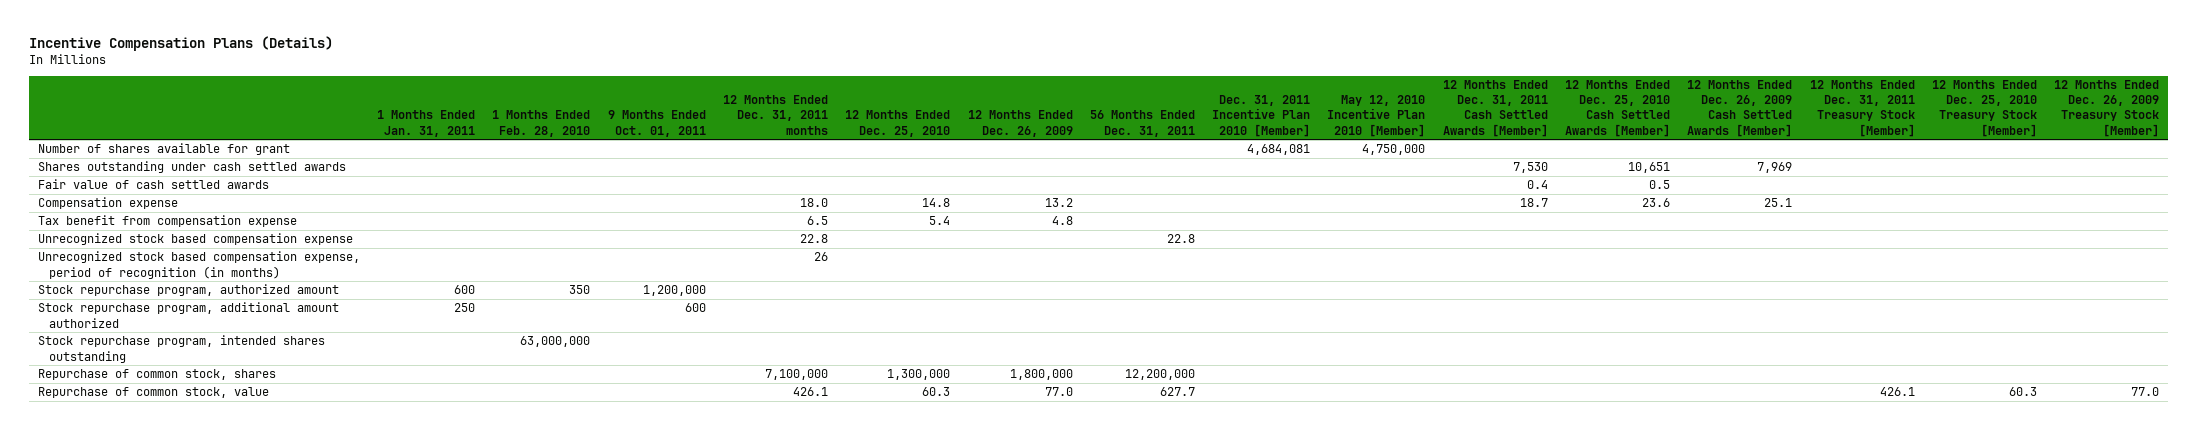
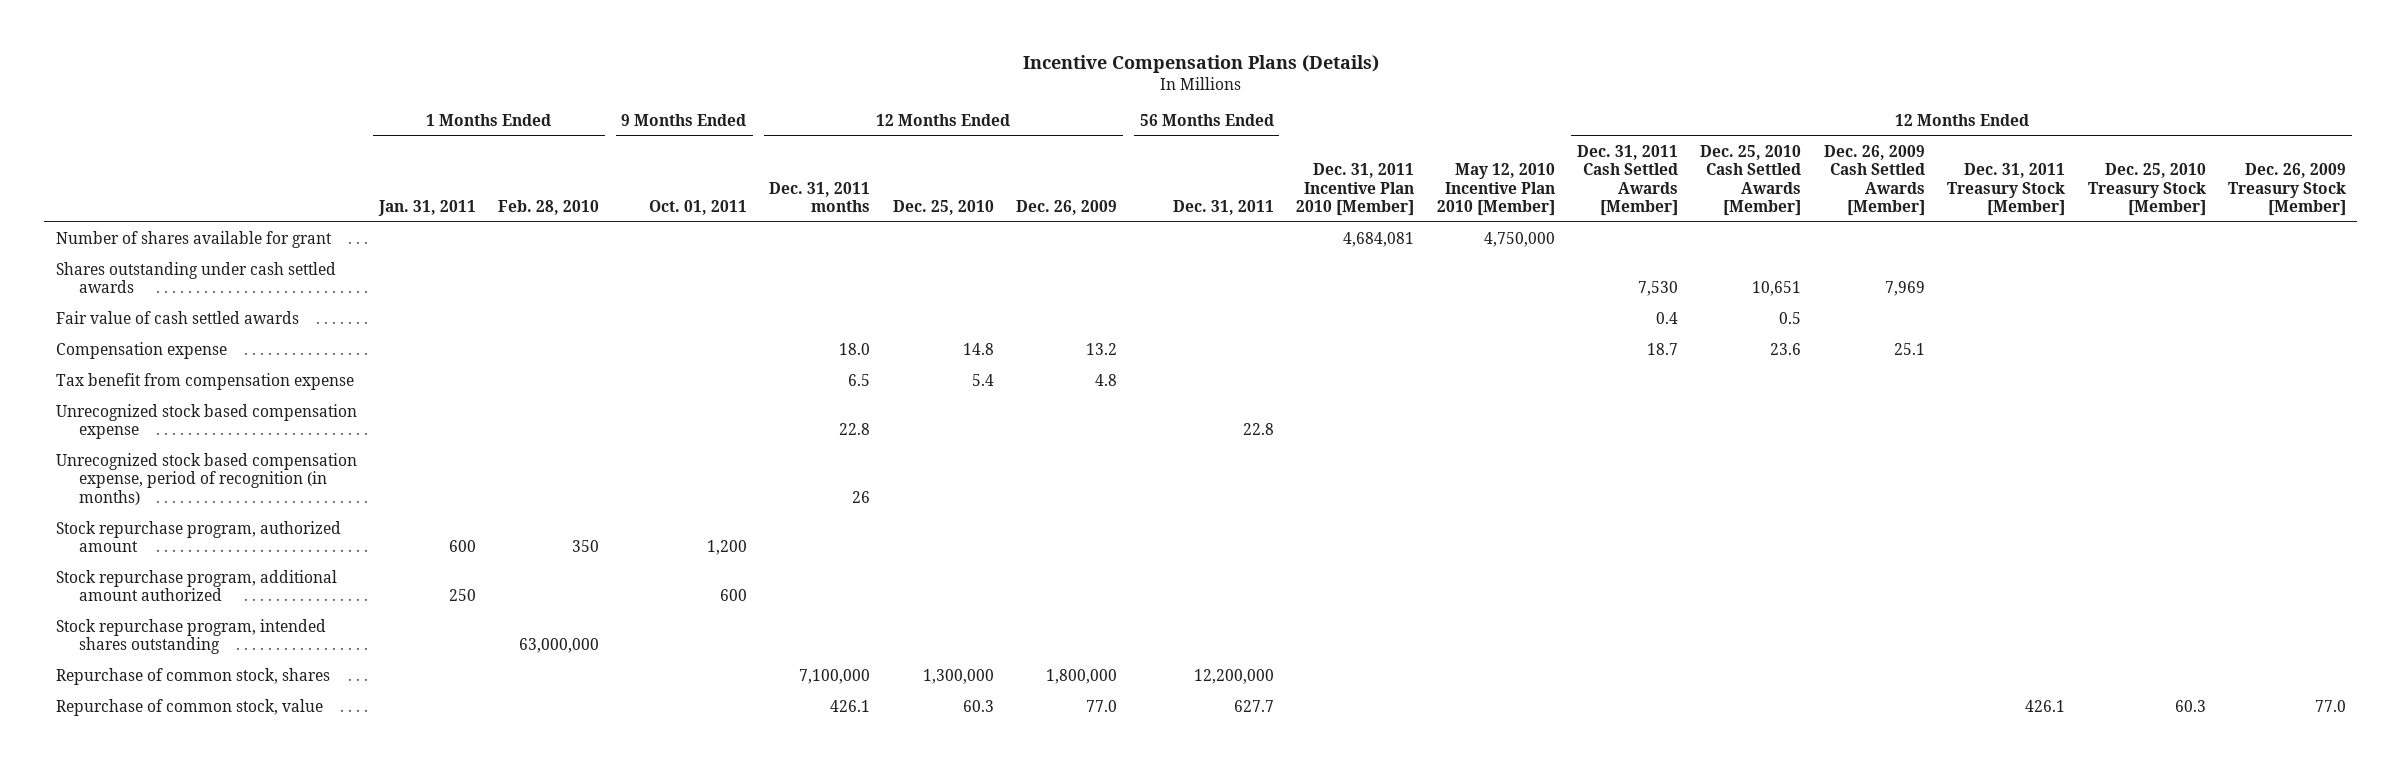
- Stock repurchase program, authorized amount | 600 | 350 | 1,200,000 | | | | | | | | | | | |
+ Stock repurchase program, authorized amount | 600 | 350 | 1,200 | | | | | | | | | | | |

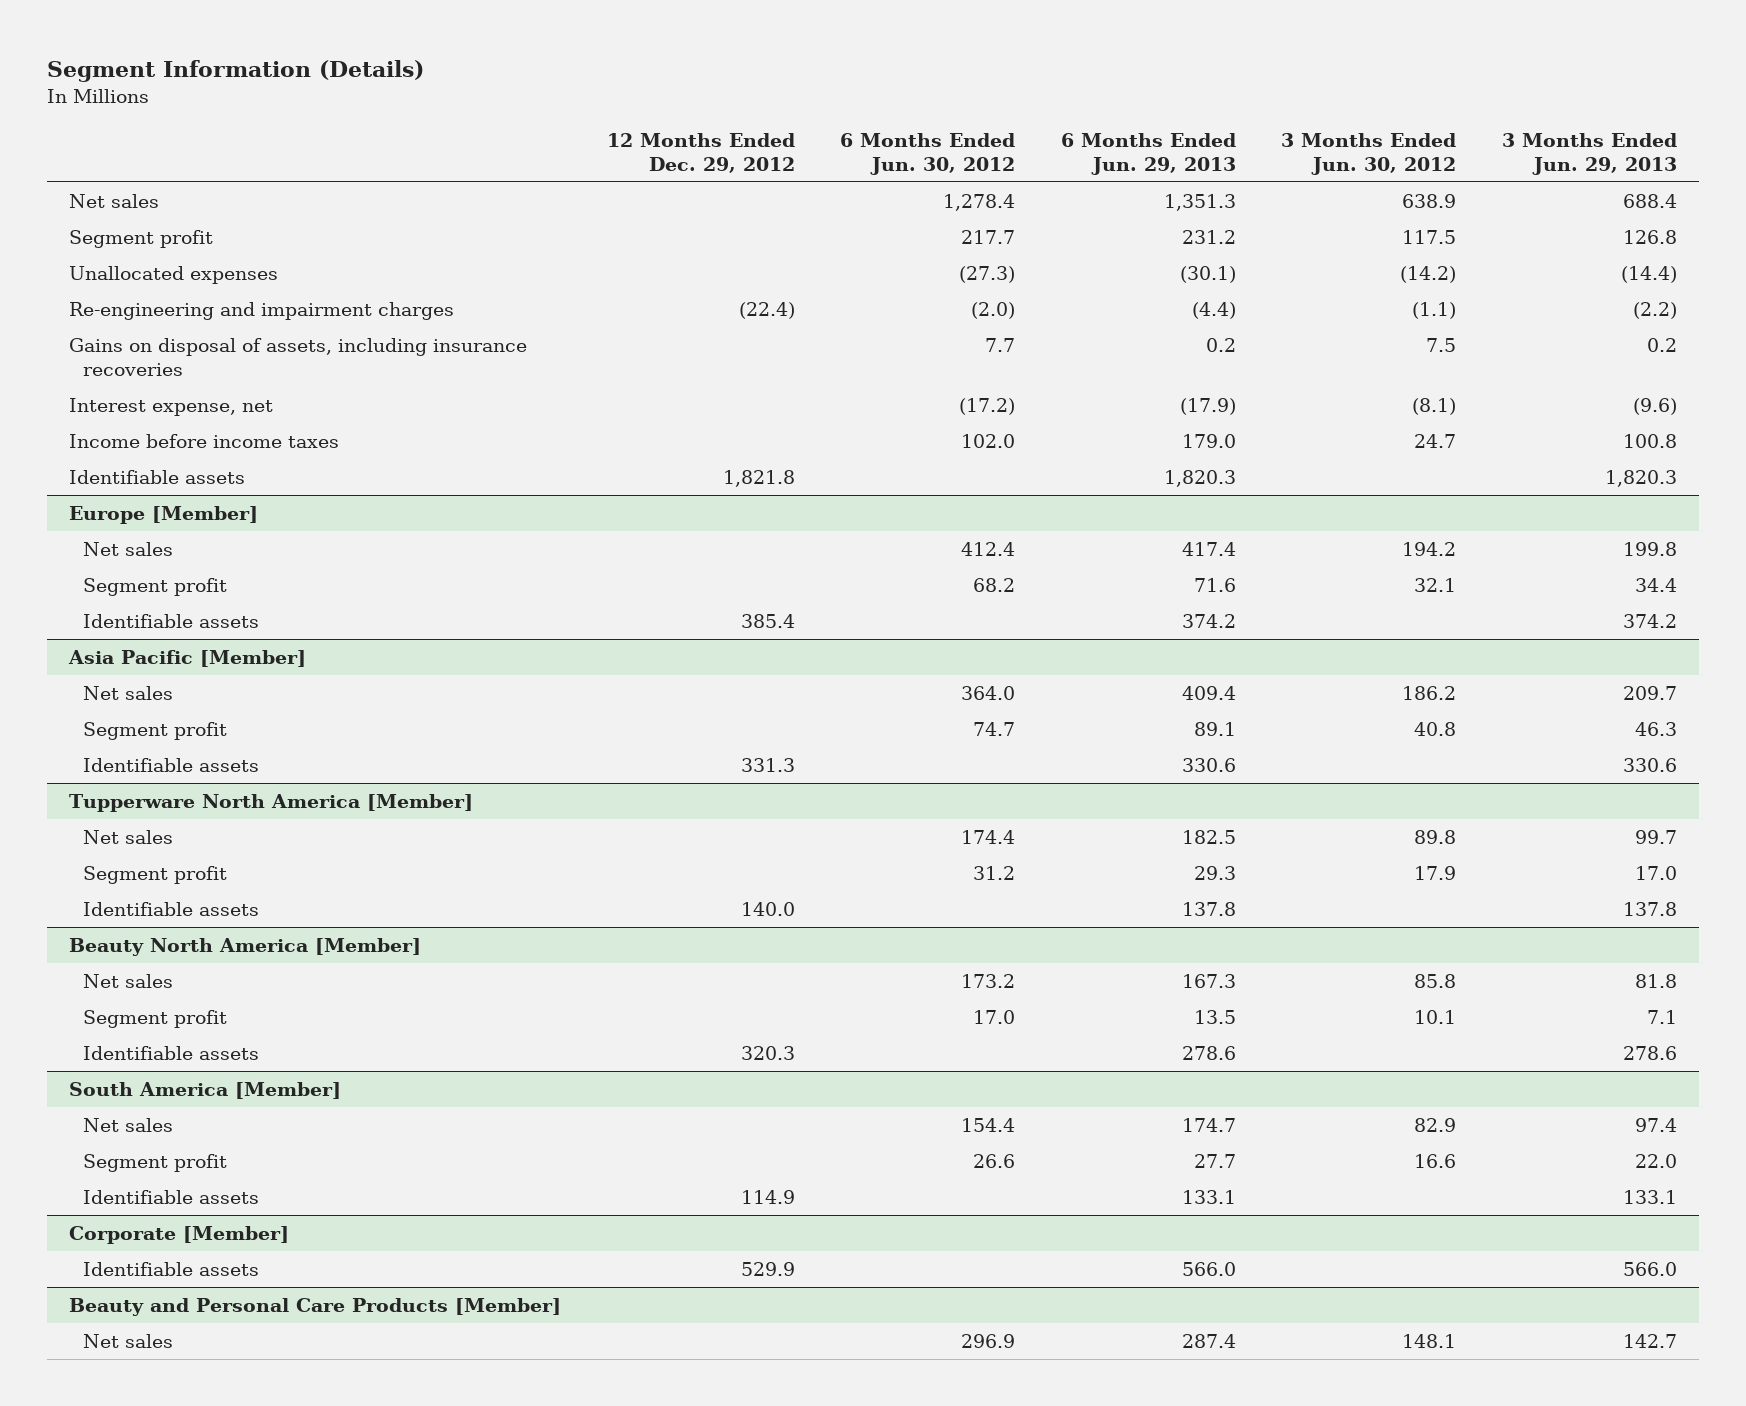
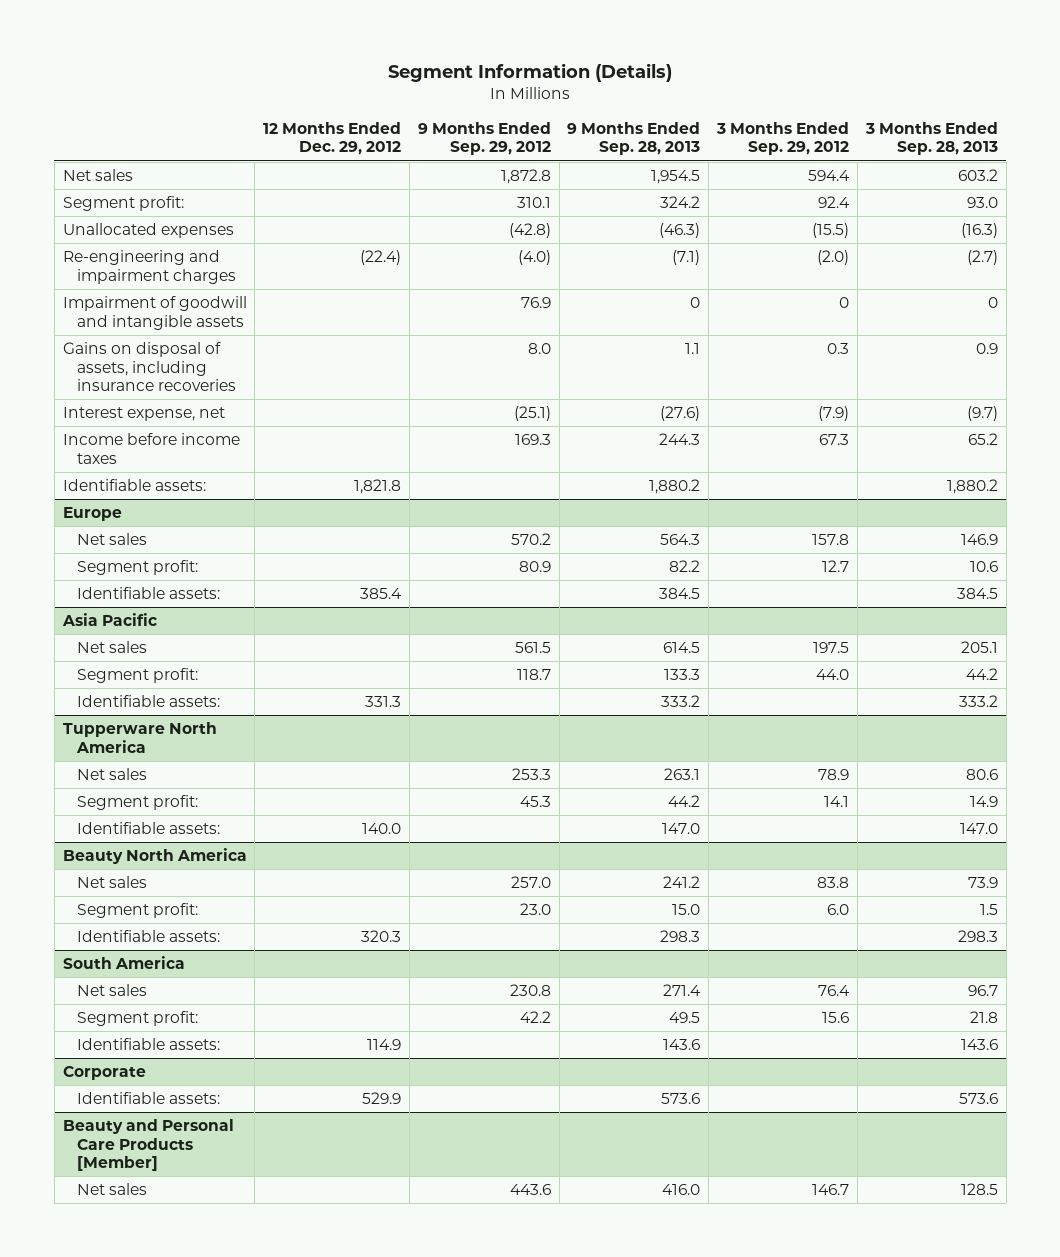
- | 12 Months Ended Dec. 29, 2012 | 6 Months Ended Jun. 30, 2012 | 6 Months Ended Jun. 29, 2013 | 3 Months Ended Jun. 30, 2012 | 3 Months Ended Jun. 29, 2013
+ | 12 Months Ended Dec. 29, 2012 | 9 Months Ended Sep. 29, 2012 | 9 Months Ended Sep. 28, 2013 | 3 Months Ended Sep. 29, 2012 | 3 Months Ended Sep. 28, 2013
- Segment profit | | 217.7 | 231.2 | 117.5 | 126.8
+ Segment profit: | | 310.1 | 324.2 | 92.4 | 93.0
+ Impairment of goodwill and intangible assets | | 76.9 | 0 | 0 | 0
- Identifiable assets | 1,821.8 | | 1,820.3 | | 1,820.3
- Europe [Member]
+ Identifiable assets: | 1,821.8 | | 1,880.2 | | 1,880.2
+ Europe
- Segment profit | | 68.2 | 71.6 | 32.1 | 34.4
- Identifiable assets | 385.4 | | 374.2 | | 374.2
- Asia Pacific [Member]
+ Segment profit: | | 80.9 | 82.2 | 12.7 | 10.6
+ Identifiable assets: | 385.4 | | 384.5 | | 384.5
+ Asia Pacific
- Segment profit | | 74.7 | 89.1 | 40.8 | 46.3
- Identifiable assets | 331.3 | | 330.6 | | 330.6
- Tupperware North America [Member]
+ Segment profit: | | 118.7 | 133.3 | 44.0 | 44.2
+ Identifiable assets: | 331.3 | | 333.2 | | 333.2
+ Tupperware North America
- Segment profit | | 31.2 | 29.3 | 17.9 | 17.0
- Identifiable assets | 140.0 | | 137.8 | | 137.8
- Beauty North America [Member]
+ Segment profit: | | 45.3 | 44.2 | 14.1 | 14.9
+ Identifiable assets: | 140.0 | | 147.0 | | 147.0
+ Beauty North America
- Segment profit | | 17.0 | 13.5 | 10.1 | 7.1
- Identifiable assets | 320.3 | | 278.6 | | 278.6
- South America [Member]
+ Segment profit: | | 23.0 | 15.0 | 6.0 | 1.5
+ Identifiable assets: | 320.3 | | 298.3 | | 298.3
+ South America
- Segment profit | | 26.6 | 27.7 | 16.6 | 22.0
- Identifiable assets | 114.9 | | 133.1 | | 133.1
- Corporate [Member]
- Identifiable assets | 529.9 | | 566.0 | | 566.0
+ Segment profit: | | 42.2 | 49.5 | 15.6 | 21.8
+ Identifiable assets: | 114.9 | | 143.6 | | 143.6
+ Corporate
+ Identifiable assets: | 529.9 | | 573.6 | | 573.6

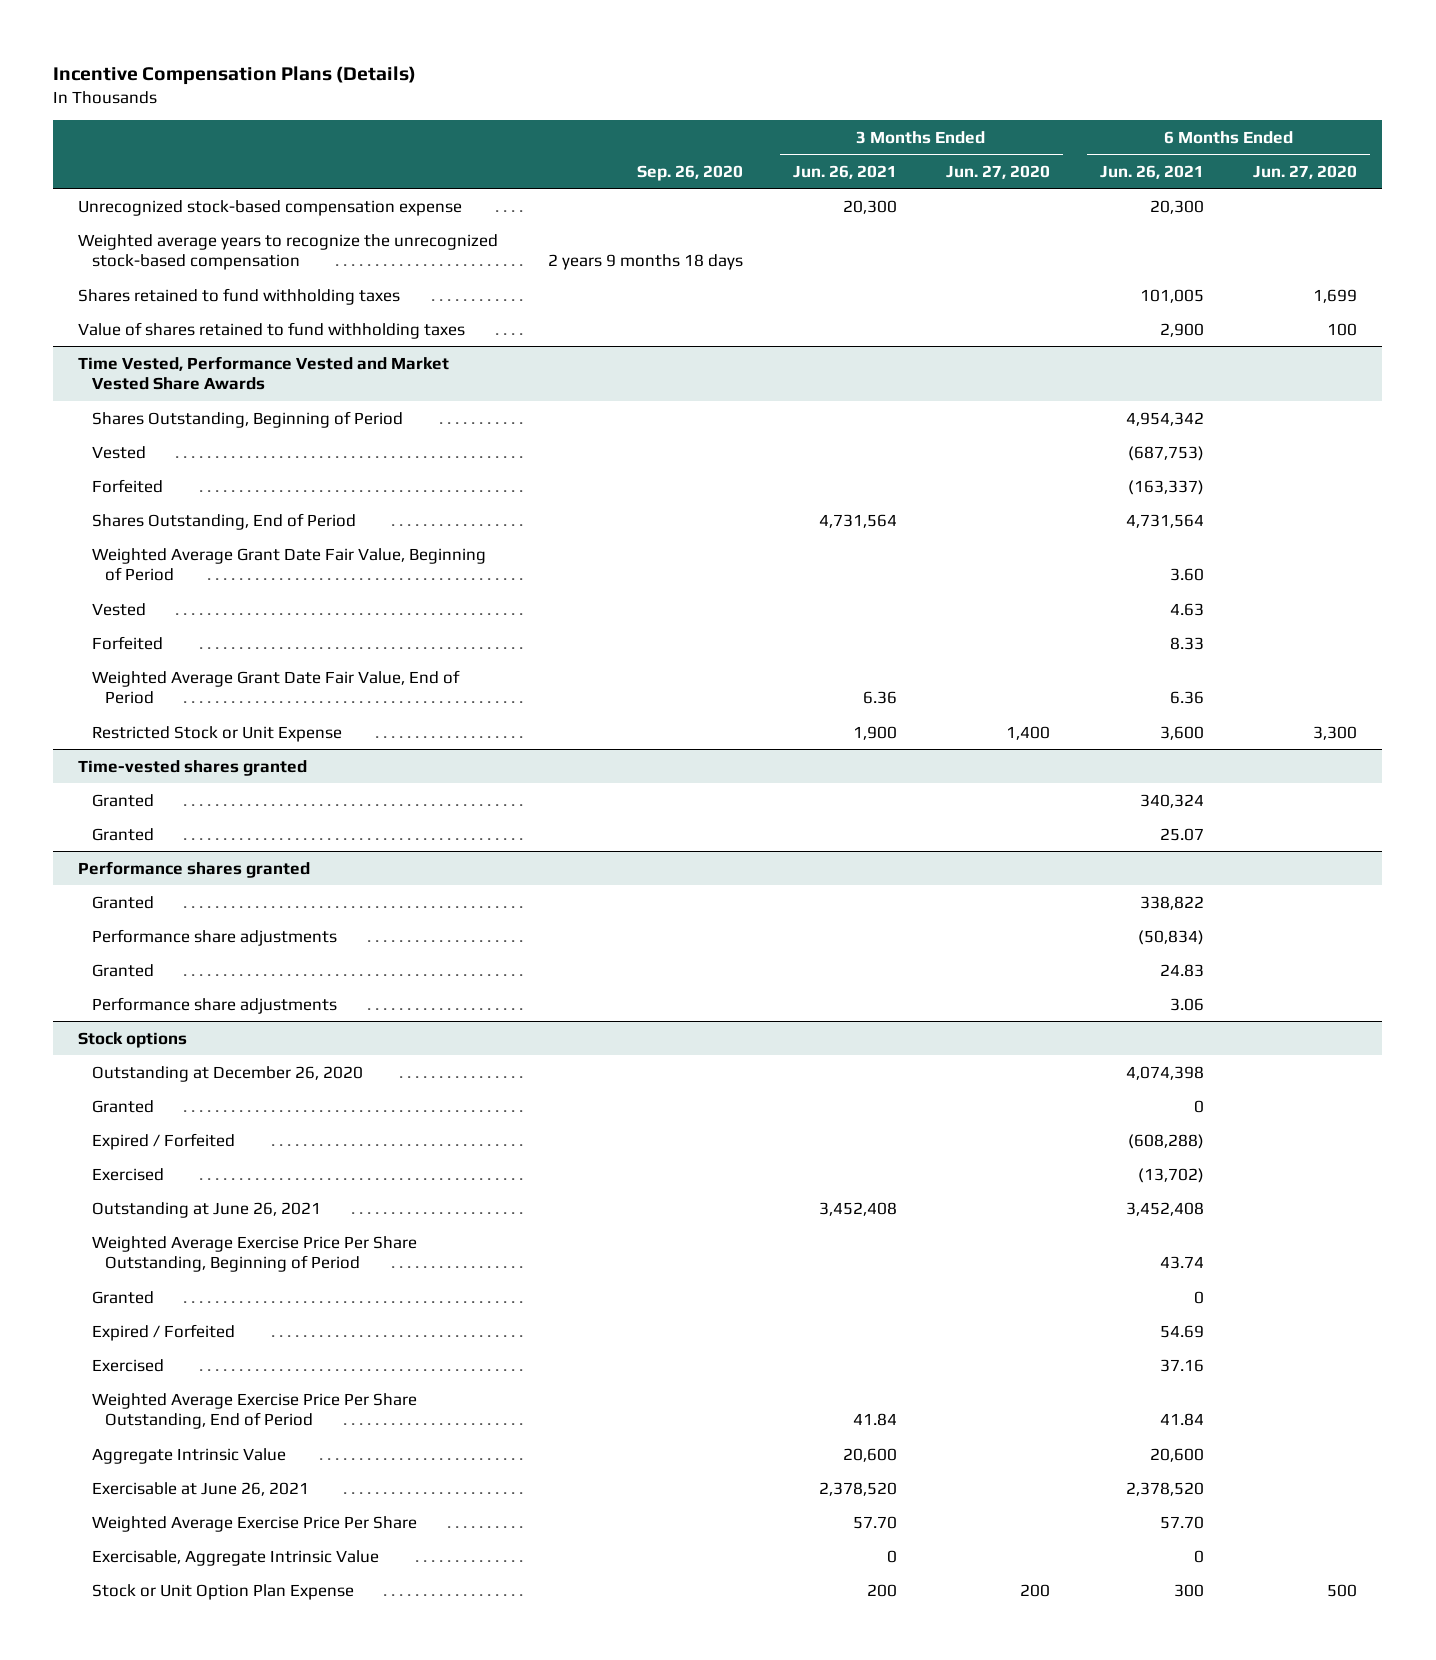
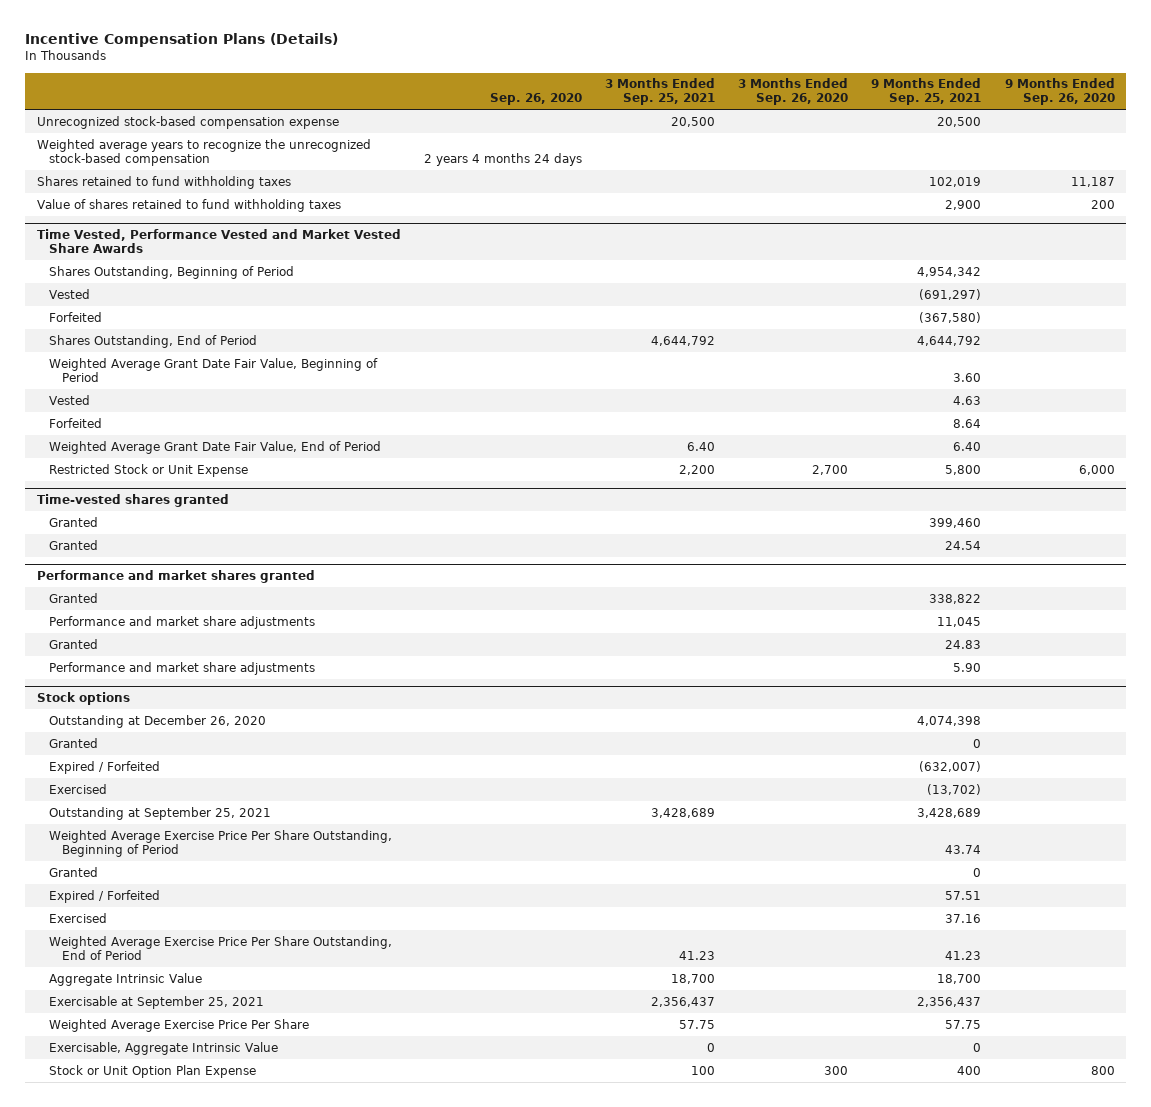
- | Sep. 26, 2020 | 3 Months Ended Jun. 26, 2021 | 3 Months Ended Jun. 27, 2020 | 6 Months Ended Jun. 26, 2021 | 6 Months Ended Jun. 27, 2020
+ | Sep. 26, 2020 | 3 Months Ended Sep. 25, 2021 | 3 Months Ended Sep. 26, 2020 | 9 Months Ended Sep. 25, 2021 | 9 Months Ended Sep. 26, 2020
- Weighted average years to recognize the unrecognized stock-based compensation | 2 years 9 months 18 days | | | |
+ Weighted average years to recognize the unrecognized stock-based compensation | 2 years 4 months 24 days | | | |
- Performance shares granted
+ Performance and market shares granted
- Performance share adjustments | | | | (50,834) |
+ Performance and market share adjustments | | | | 11,045 |
- Performance share adjustments | | | | 3.06 |
+ Performance and market share adjustments | | | | 5.90 |
@ Stock options
- Outstanding at June 26, 2021 | | 3,452,408 | | 3,452,408 |
+ Outstanding at September 25, 2021 | | 3,428,689 | | 3,428,689 |
- Exercisable at June 26, 2021 | | 2,378,520 | | 2,378,520 |
+ Exercisable at September 25, 2021 | | 2,356,437 | | 2,356,437 |

